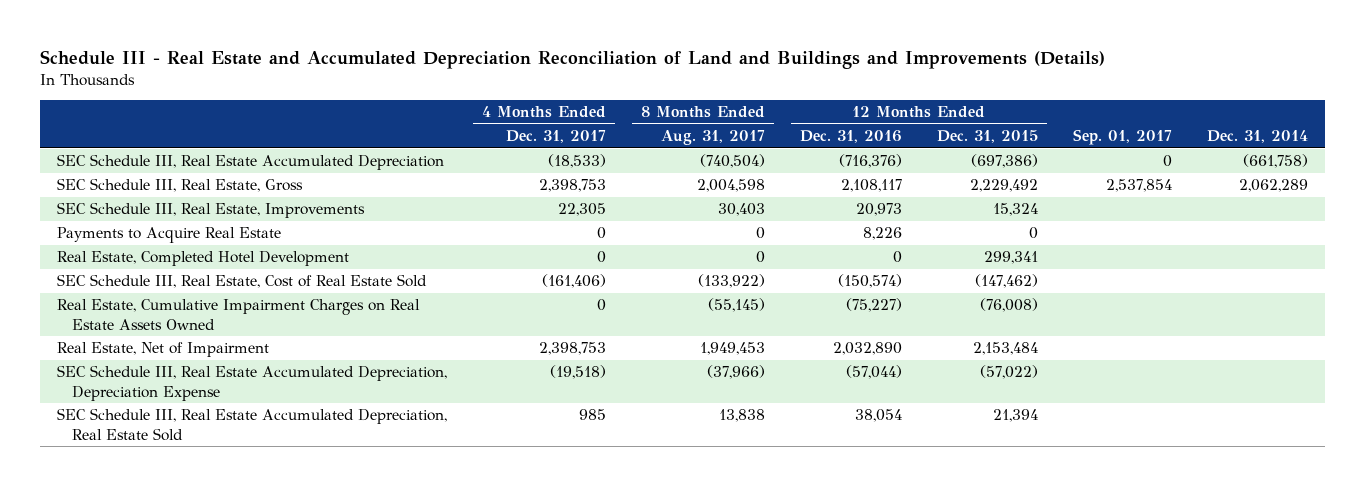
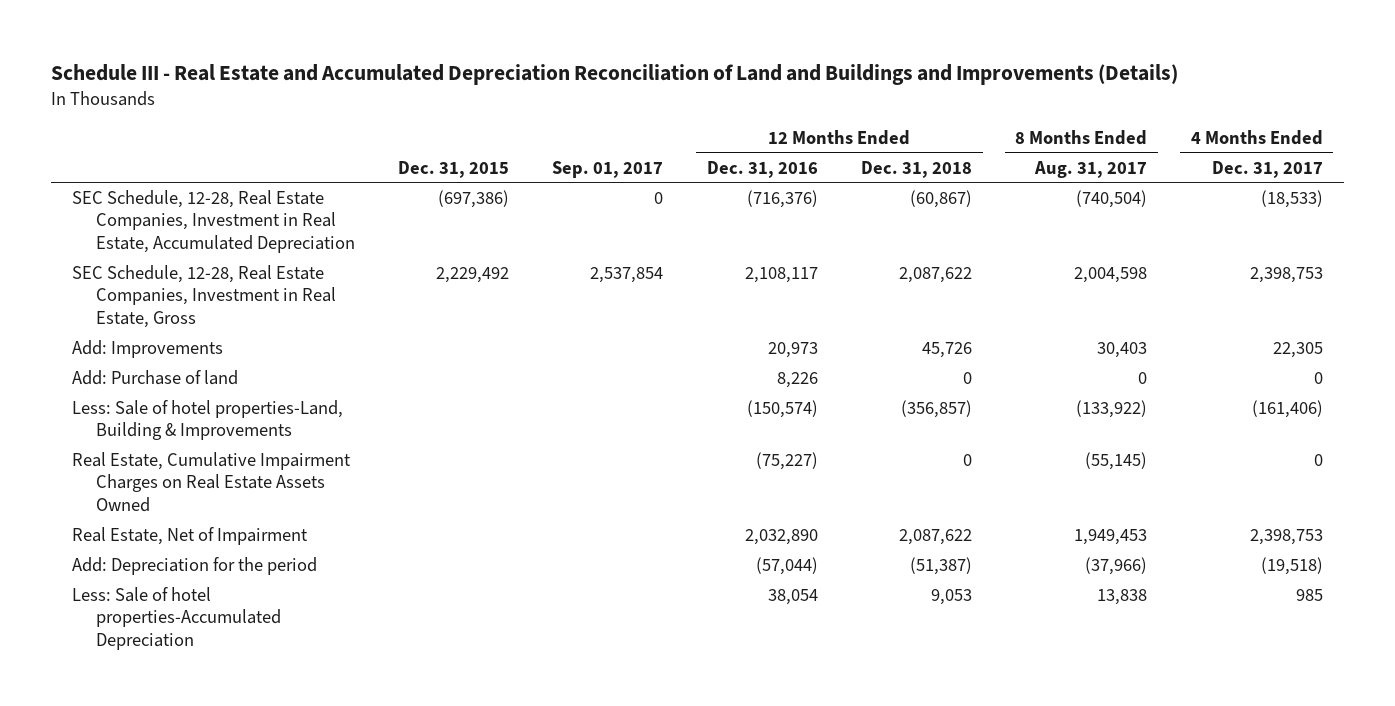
- | 4 Months Ended Dec. 31, 2017 | 8 Months Ended Aug. 31, 2017 | 12 Months Ended Dec. 31, 2016 | 12 Months Ended Dec. 31, 2015 | Sep. 01, 2017 | Dec. 31, 2014
+ | Dec. 31, 2015 | Sep. 01, 2017 | 12 Months Ended Dec. 31, 2016 | 12 Months Ended Dec. 31, 2018 | 8 Months Ended Aug. 31, 2017 | 4 Months Ended Dec. 31, 2017
- SEC Schedule III, Real Estate Accumulated Depreciation | (18,533) | (740,504) | (716,376) | (697,386) | 0 | (661,758)
- SEC Schedule III, Real Estate, Gross | 2,398,753 | 2,004,598 | 2,108,117 | 2,229,492 | 2,537,854 | 2,062,289
- SEC Schedule III, Real Estate, Improvements | 22,305 | 30,403 | 20,973 | 15,324 | |
- Payments to Acquire Real Estate | 0 | 0 | 8,226 | 0 | |
- Real Estate, Completed Hotel Development | 0 | 0 | 0 | 299,341 | |
- SEC Schedule III, Real Estate, Cost of Real Estate Sold | (161,406) | (133,922) | (150,574) | (147,462) | |
+ SEC Schedule, 12-28, Real Estate Companies, Investment in Real Estate, Accumulated Depreciation | (697,386) | 0 | (716,376) | (60,867) | (740,504) | (18,533)
+ SEC Schedule, 12-28, Real Estate Companies, Investment in Real Estate, Gross | 2,229,492 | 2,537,854 | 2,108,117 | 2,087,622 | 2,004,598 | 2,398,753
+ Add: Improvements | | | 20,973 | 45,726 | 30,403 | 22,305
+ Add: Purchase of land | | | 8,226 | 0 | 0 | 0
+ Less: Sale of hotel properties-Land, Building & Improvements | | | (150,574) | (356,857) | (133,922) | (161,406)
- SEC Schedule III, Real Estate Accumulated Depreciation, Depreciation Expense | (19,518) | (37,966) | (57,044) | (57,022) | |
- SEC Schedule III, Real Estate Accumulated Depreciation, Real Estate Sold | 985 | 13,838 | 38,054 | 21,394 | |
+ Add: Depreciation for the period | | | (57,044) | (51,387) | (37,966) | (19,518)
+ Less: Sale of hotel properties-Accumulated Depreciation | | | 38,054 | 9,053 | 13,838 | 985

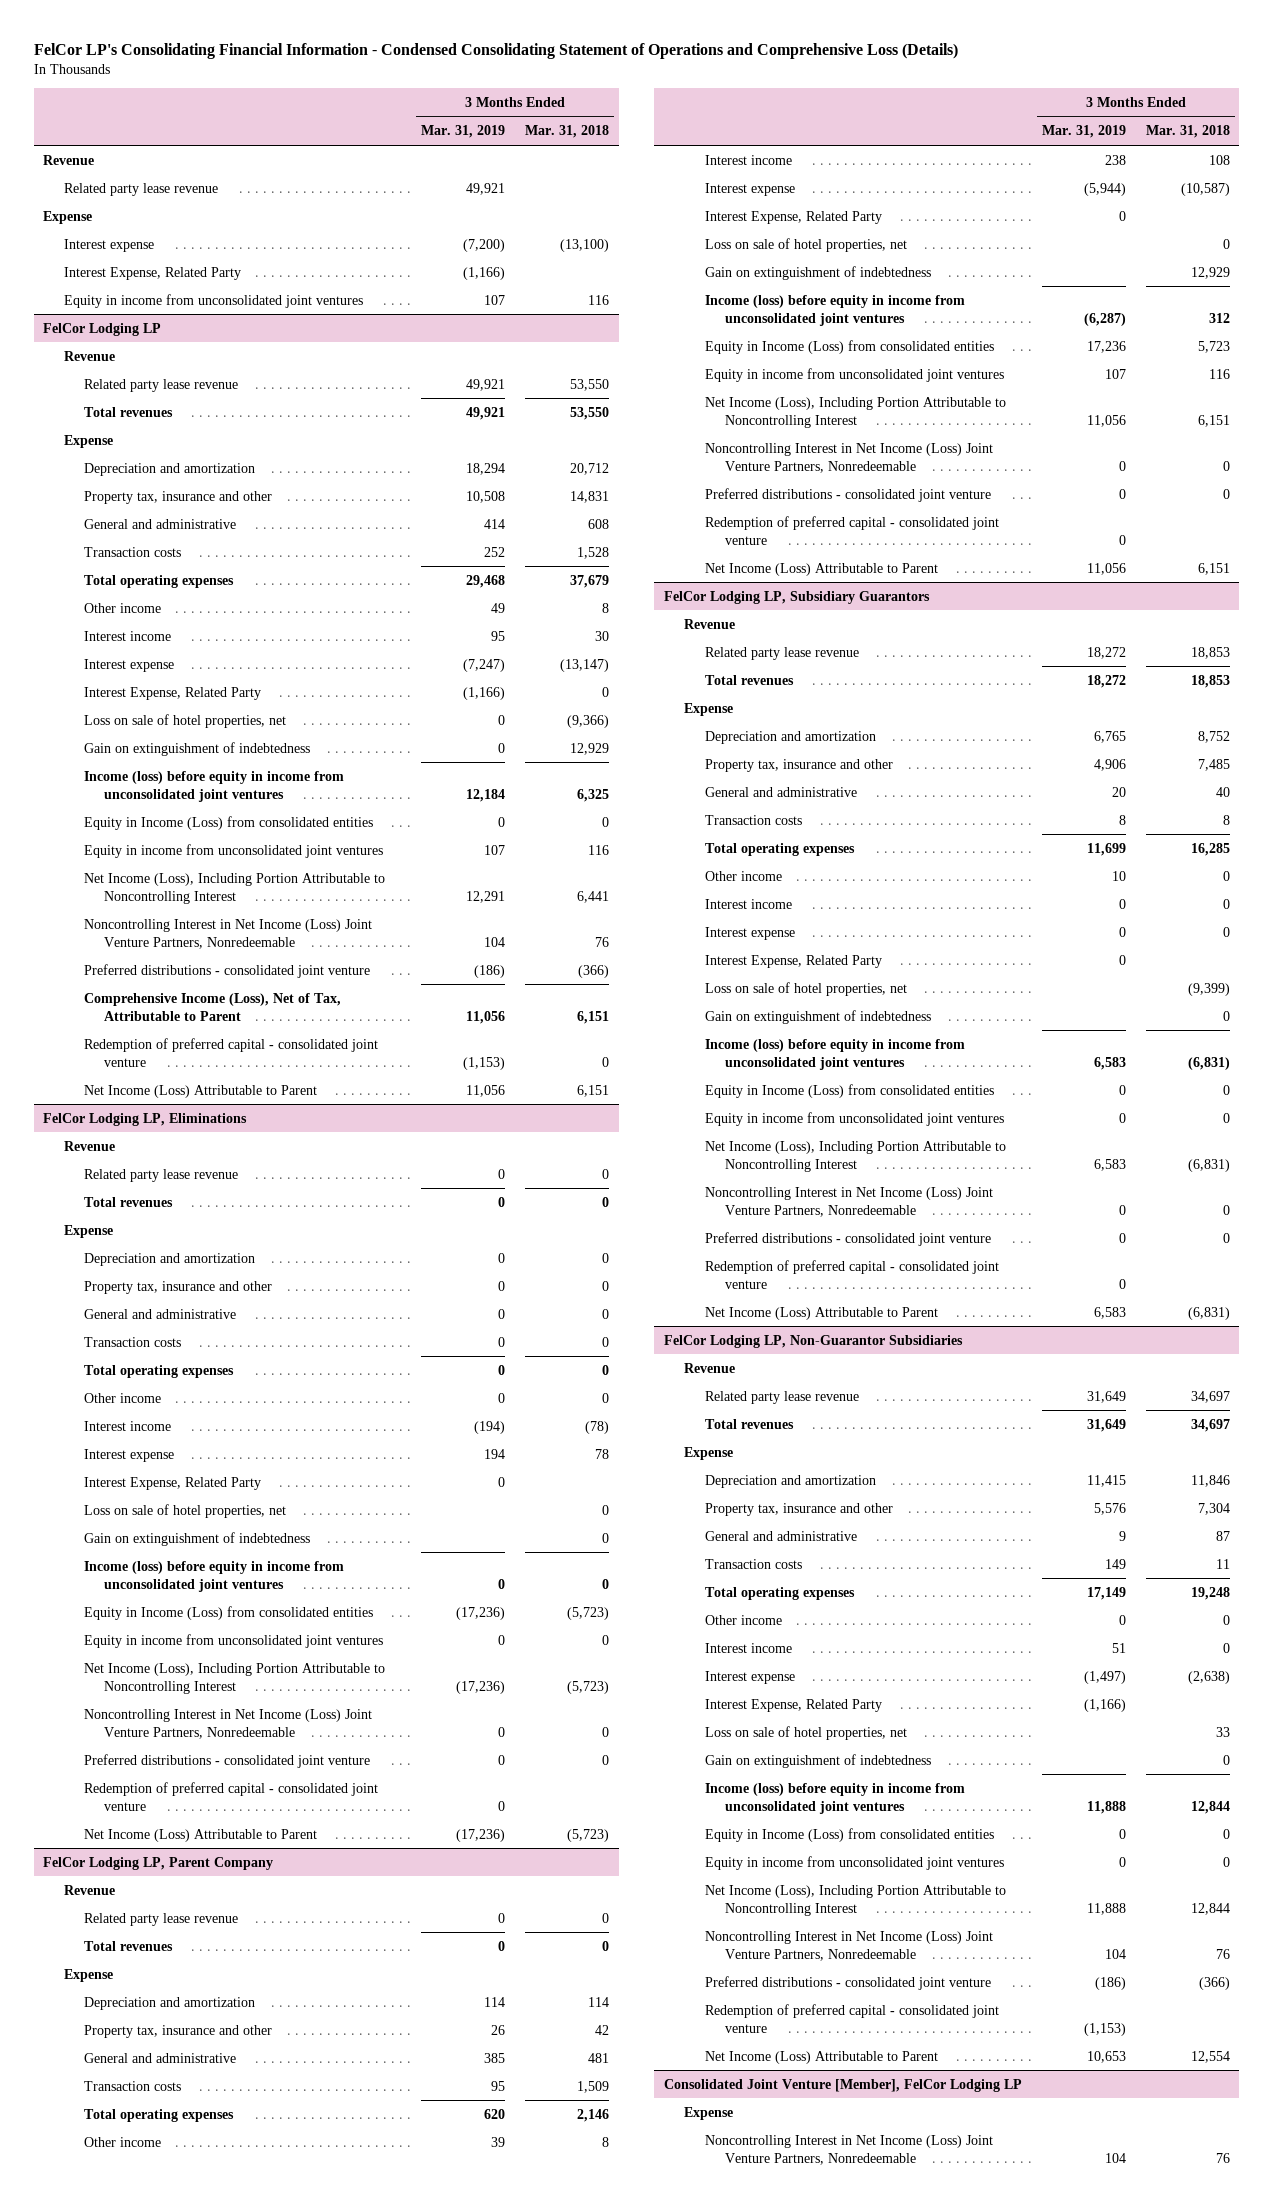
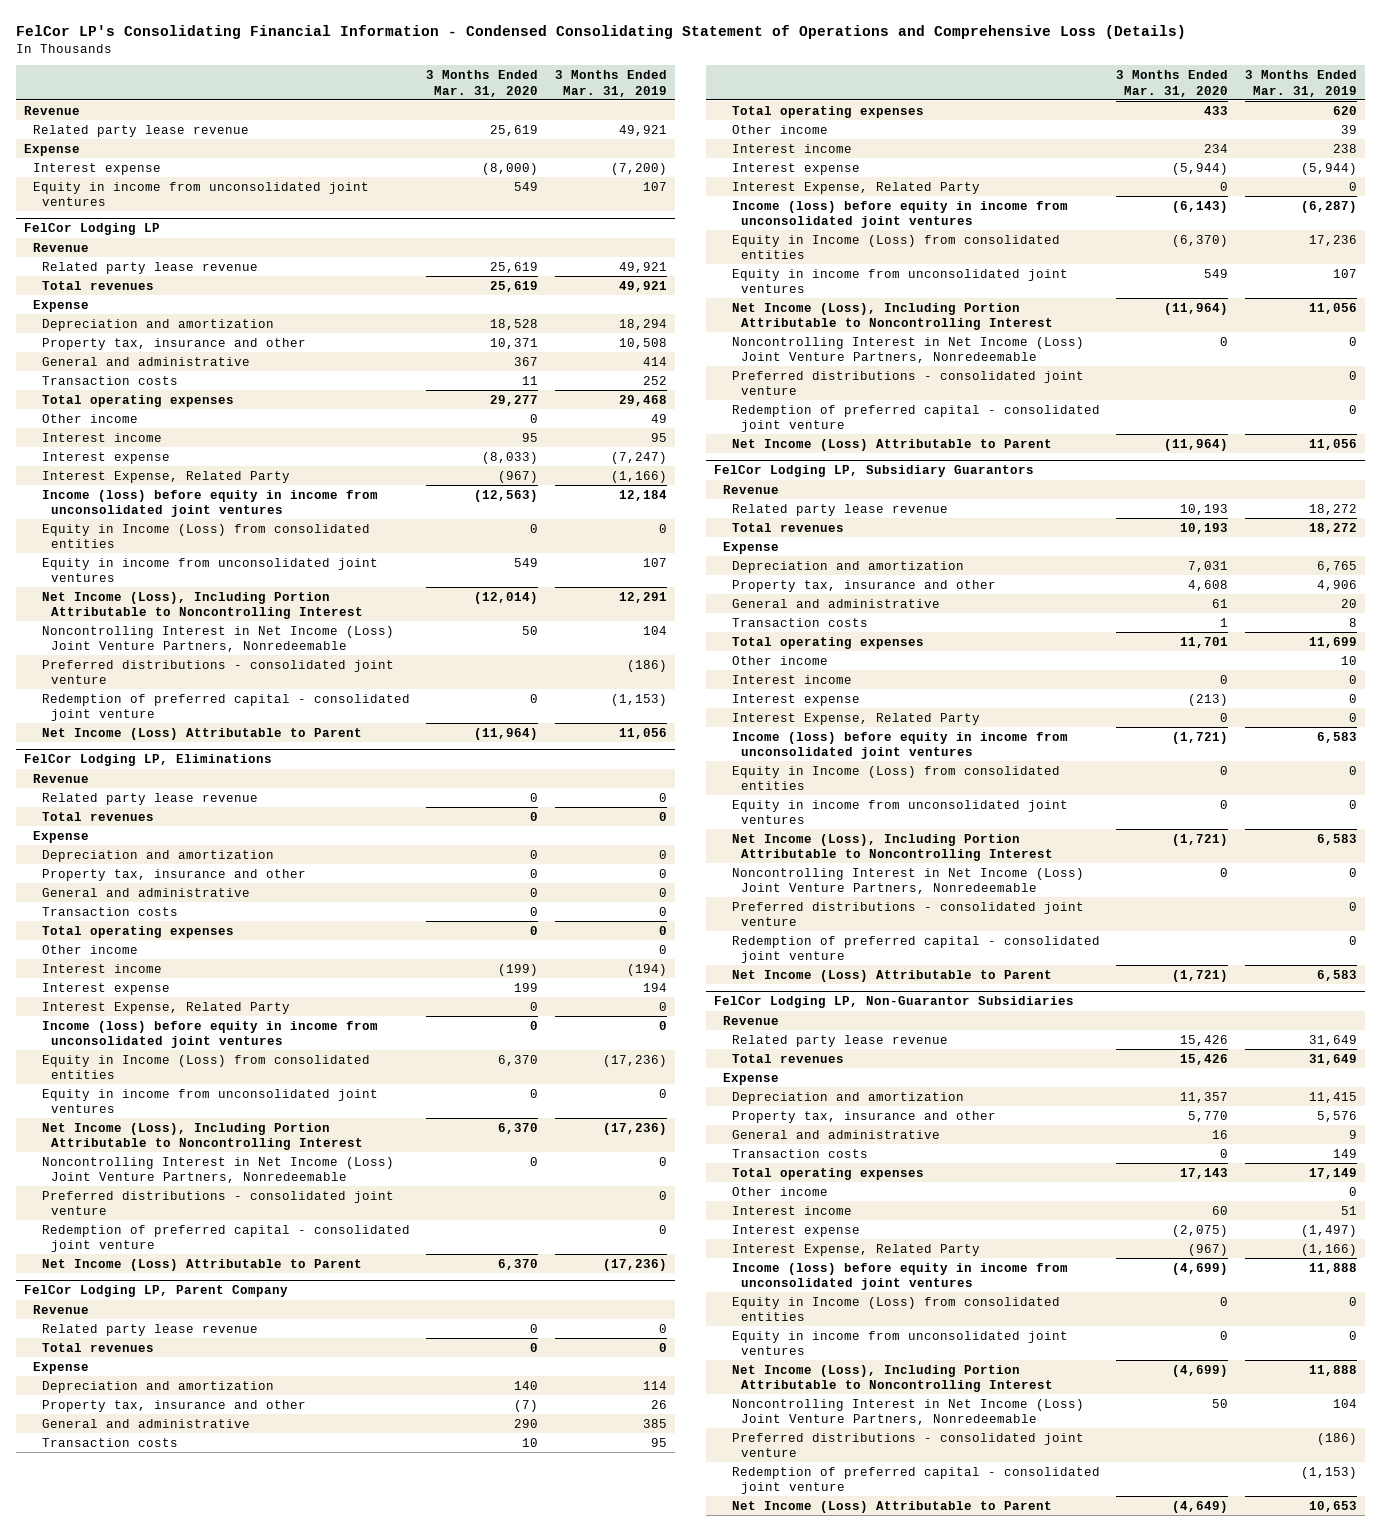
- | 3 Months Ended Mar. 31, 2019 | 3 Months Ended Mar. 31, 2018
+ | 3 Months Ended Mar. 31, 2020 | 3 Months Ended Mar. 31, 2019
- Interest Expense, Related Party | (1,166) |
@ FelCor Lodging LP
- Loss on sale of hotel properties, net | 0 | (9,366)
- Gain on extinguishment of indebtedness | 0 | 12,929
- Comprehensive Income (Loss), Net of Tax, Attributable to Parent | 11,056 | 6,151
@ FelCor Lodging LP, Eliminations
- Loss on sale of hotel properties, net | | 0
- Gain on extinguishment of indebtedness | | 0
@ FelCor Lodging LP, Parent Company
- Loss on sale of hotel properties, net | | 0
- Gain on extinguishment of indebtedness | | 12,929
@ FelCor Lodging LP, Subsidiary Guarantors
- Loss on sale of hotel properties, net | | (9,399)
- Gain on extinguishment of indebtedness | | 0
@ FelCor Lodging LP, Non-Guarantor Subsidiaries
- Loss on sale of hotel properties, net | | 33
- Gain on extinguishment of indebtedness | | 0
- Consolidated Joint Venture [Member], FelCor Lodging LP
- Expense
- Noncontrolling Interest in Net Income (Loss) Joint Venture Partners, Nonredeemable | 104 | 76

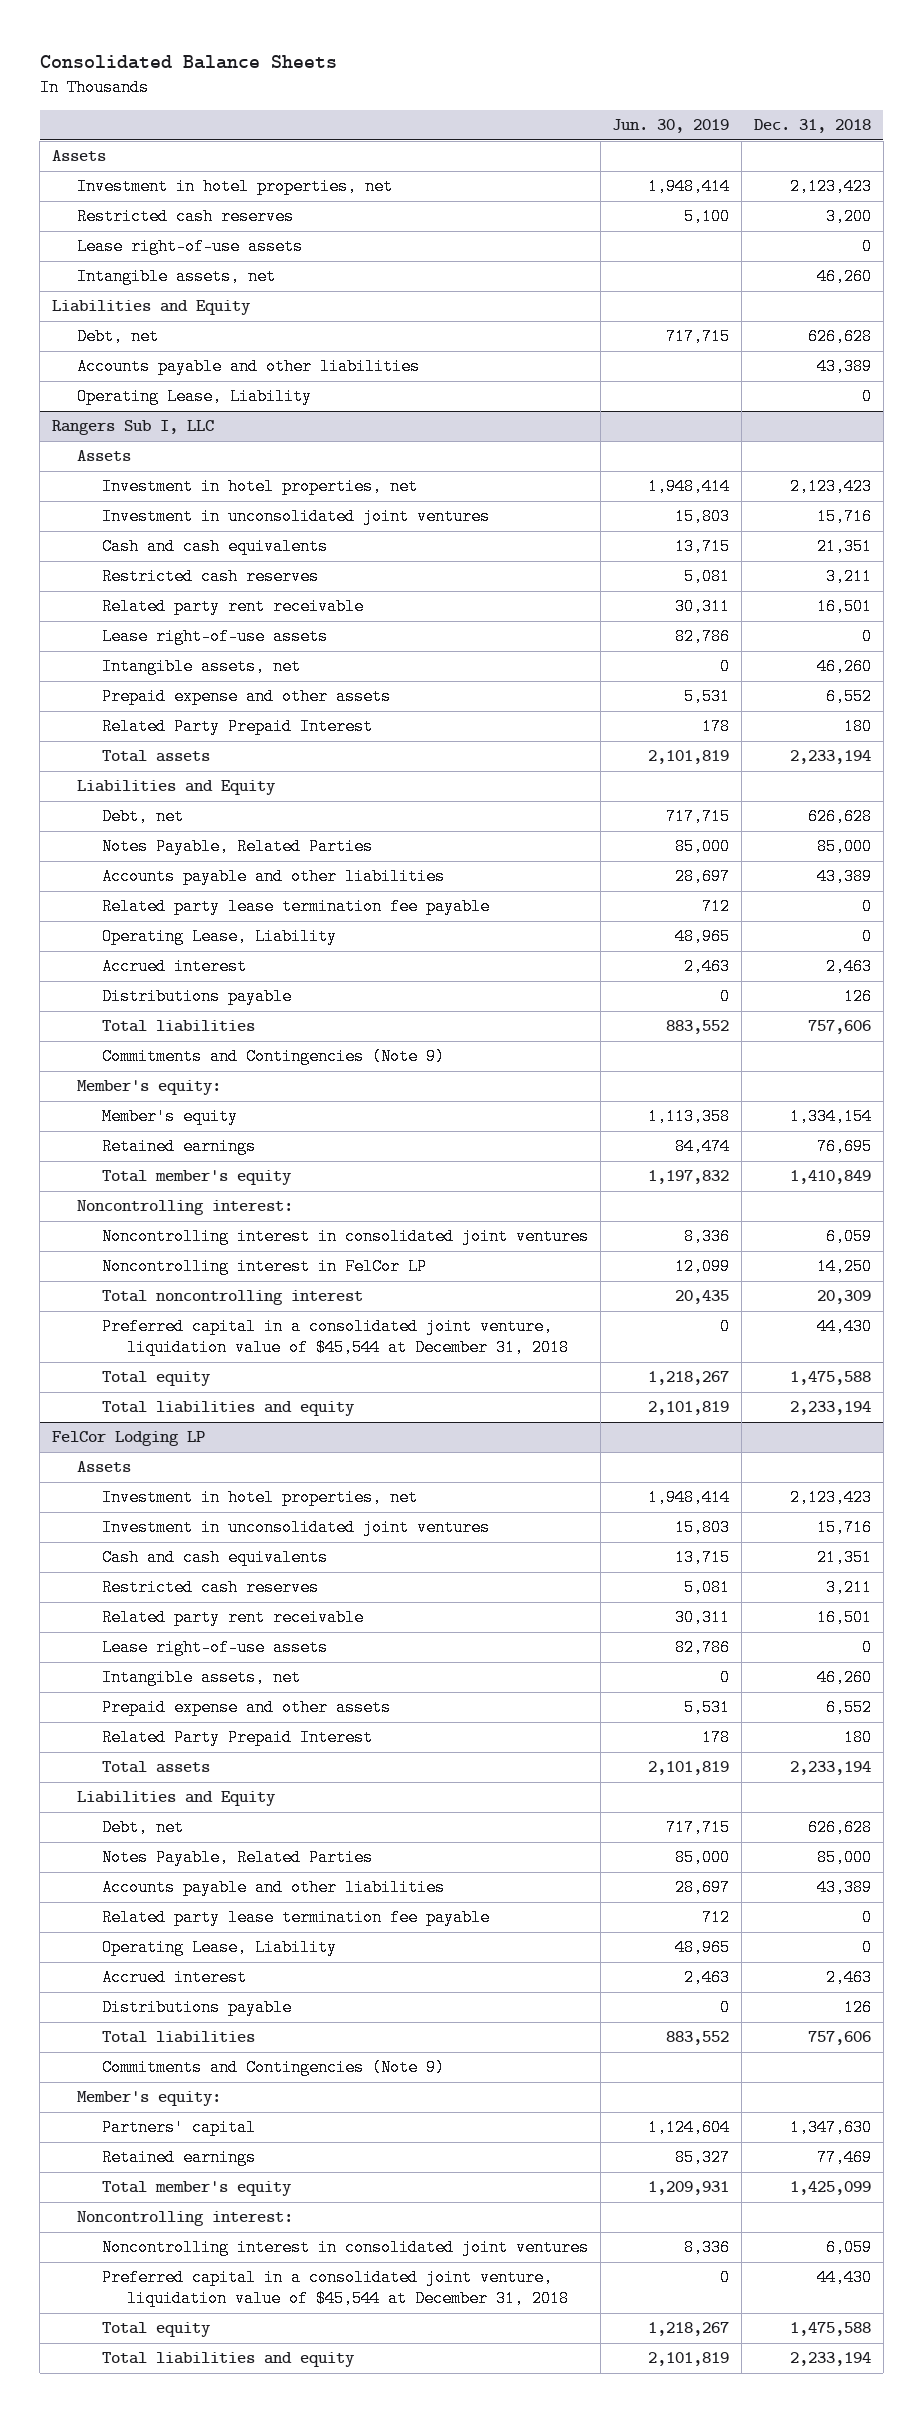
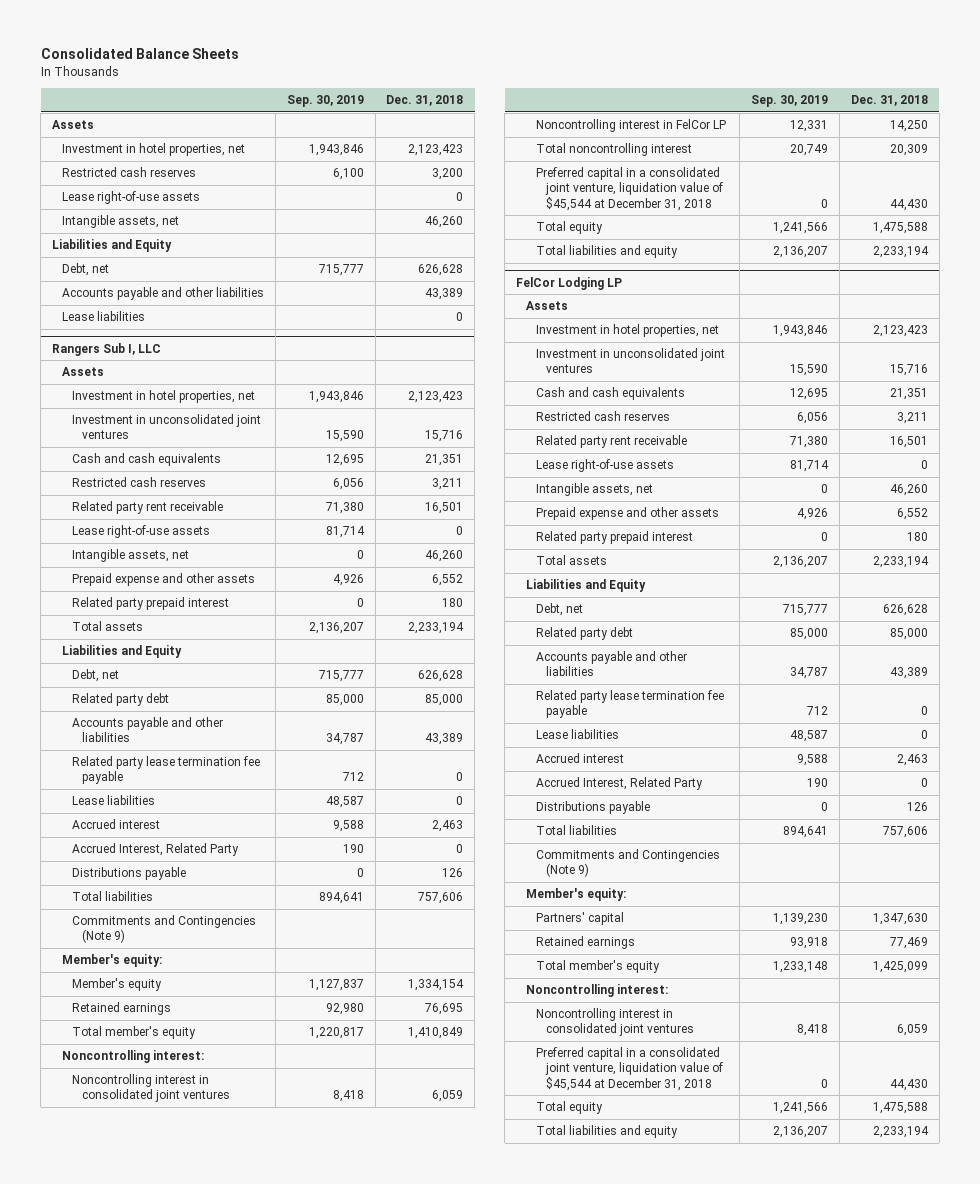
- | Jun. 30, 2019 | Dec. 31, 2018
+ | Sep. 30, 2019 | Dec. 31, 2018
- Operating Lease, Liability | | 0
+ Lease liabilities | | 0
@ Rangers Sub I, LLC
- Related Party Prepaid Interest | 178 | 180
+ Related party prepaid interest | 0 | 180
- Notes Payable, Related Parties | 85,000 | 85,000
+ Related party debt | 85,000 | 85,000
- Operating Lease, Liability | 48,965 | 0
+ Lease liabilities | 48,587 | 0
+ Accrued Interest, Related Party | 190 | 0
@ FelCor Lodging LP
- Related Party Prepaid Interest | 178 | 180
+ Related party prepaid interest | 0 | 180
- Notes Payable, Related Parties | 85,000 | 85,000
+ Related party debt | 85,000 | 85,000
- Operating Lease, Liability | 48,965 | 0
+ Lease liabilities | 48,587 | 0
+ Accrued Interest, Related Party | 190 | 0

